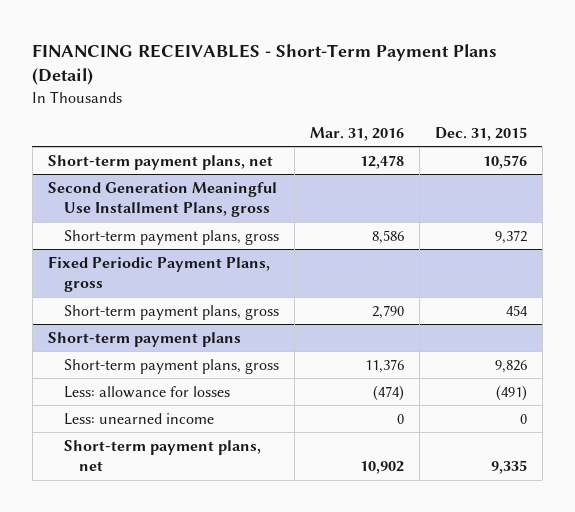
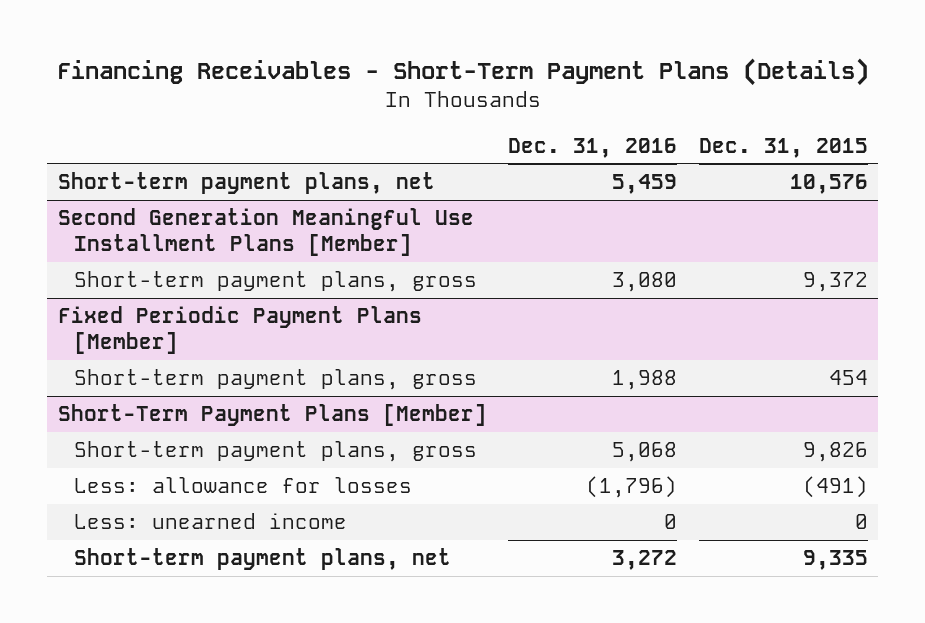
- FINANCING RECEIVABLES - Short-Term Payment Plans (Detail)
+ Financing Receivables - Short-Term Payment Plans (Details)
- | Mar. 31, 2016 | Dec. 31, 2015
+ | Dec. 31, 2016 | Dec. 31, 2015
- Second Generation Meaningful Use Installment Plans, gross
+ Second Generation Meaningful Use Installment Plans [Member]
- Fixed Periodic Payment Plans, gross
+ Fixed Periodic Payment Plans [Member]
- Short-term payment plans
+ Short-Term Payment Plans [Member]

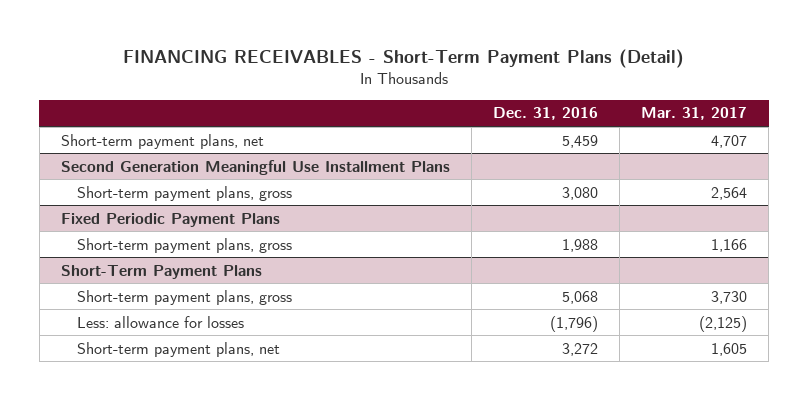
- Financing Receivables - Short-Term Payment Plans (Details)
+ FINANCING RECEIVABLES - Short-Term Payment Plans (Detail)
- | Dec. 31, 2016 | Dec. 31, 2015
+ | Dec. 31, 2016 | Mar. 31, 2017
- Second Generation Meaningful Use Installment Plans [Member]
+ Second Generation Meaningful Use Installment Plans
- Fixed Periodic Payment Plans [Member]
+ Fixed Periodic Payment Plans
- Short-Term Payment Plans [Member]
+ Short-Term Payment Plans
- Less: unearned income | 0 | 0

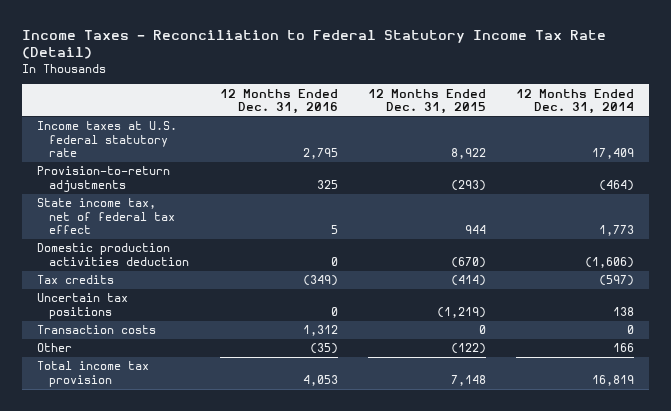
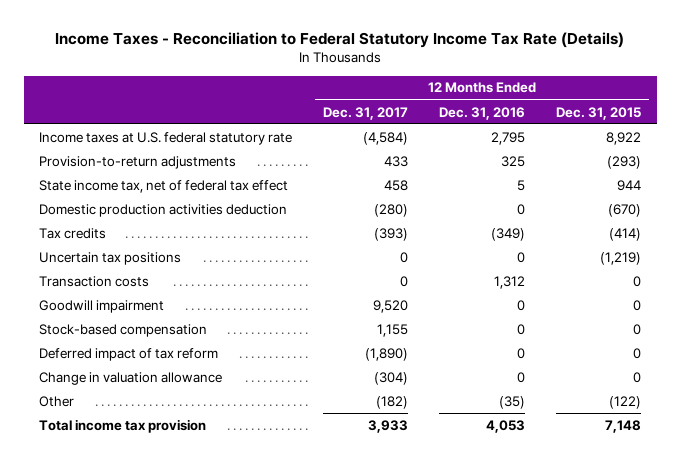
- Income Taxes - Reconciliation to Federal Statutory Income Tax Rate (Detail)
+ Income Taxes - Reconciliation to Federal Statutory Income Tax Rate (Details)
- | 12 Months Ended Dec. 31, 2016 | 12 Months Ended Dec. 31, 2015 | 12 Months Ended Dec. 31, 2014
+ | 12 Months Ended Dec. 31, 2017 | 12 Months Ended Dec. 31, 2016 | 12 Months Ended Dec. 31, 2015
+ Goodwill impairment | 9,520 | 0 | 0
+ Stock-based compensation | 1,155 | 0 | 0
+ Deferred impact of tax reform | (1,890) | 0 | 0
+ Change in valuation allowance | (304) | 0 | 0

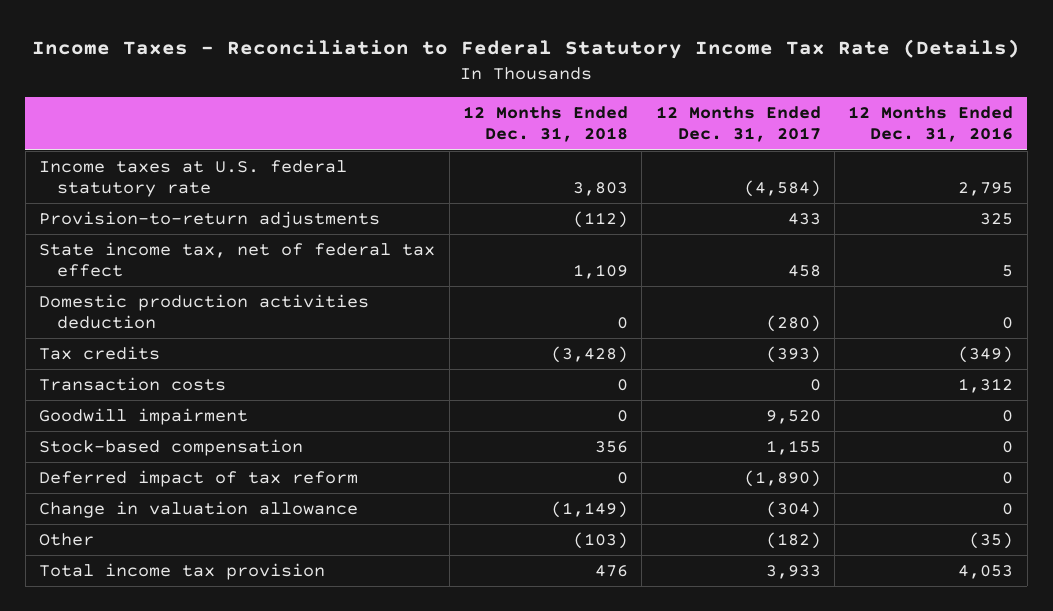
- | 12 Months Ended Dec. 31, 2017 | 12 Months Ended Dec. 31, 2016 | 12 Months Ended Dec. 31, 2015
+ | 12 Months Ended Dec. 31, 2018 | 12 Months Ended Dec. 31, 2017 | 12 Months Ended Dec. 31, 2016
- Uncertain tax positions | 0 | 0 | (1,219)

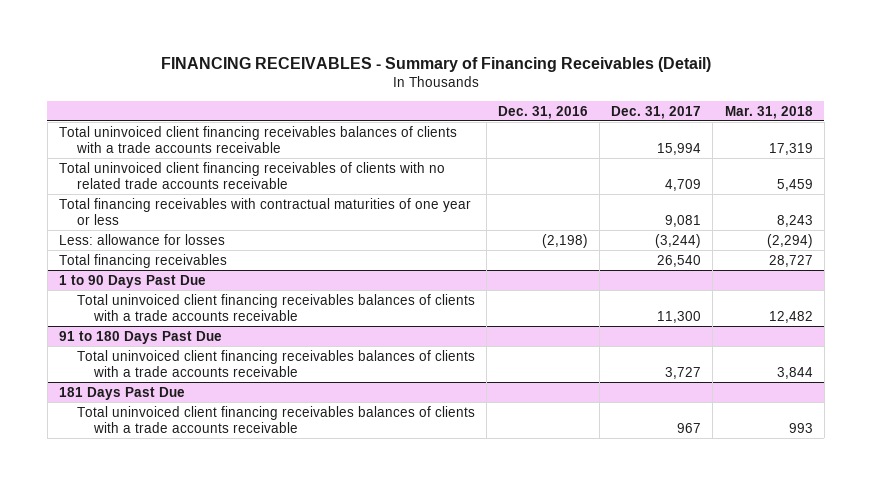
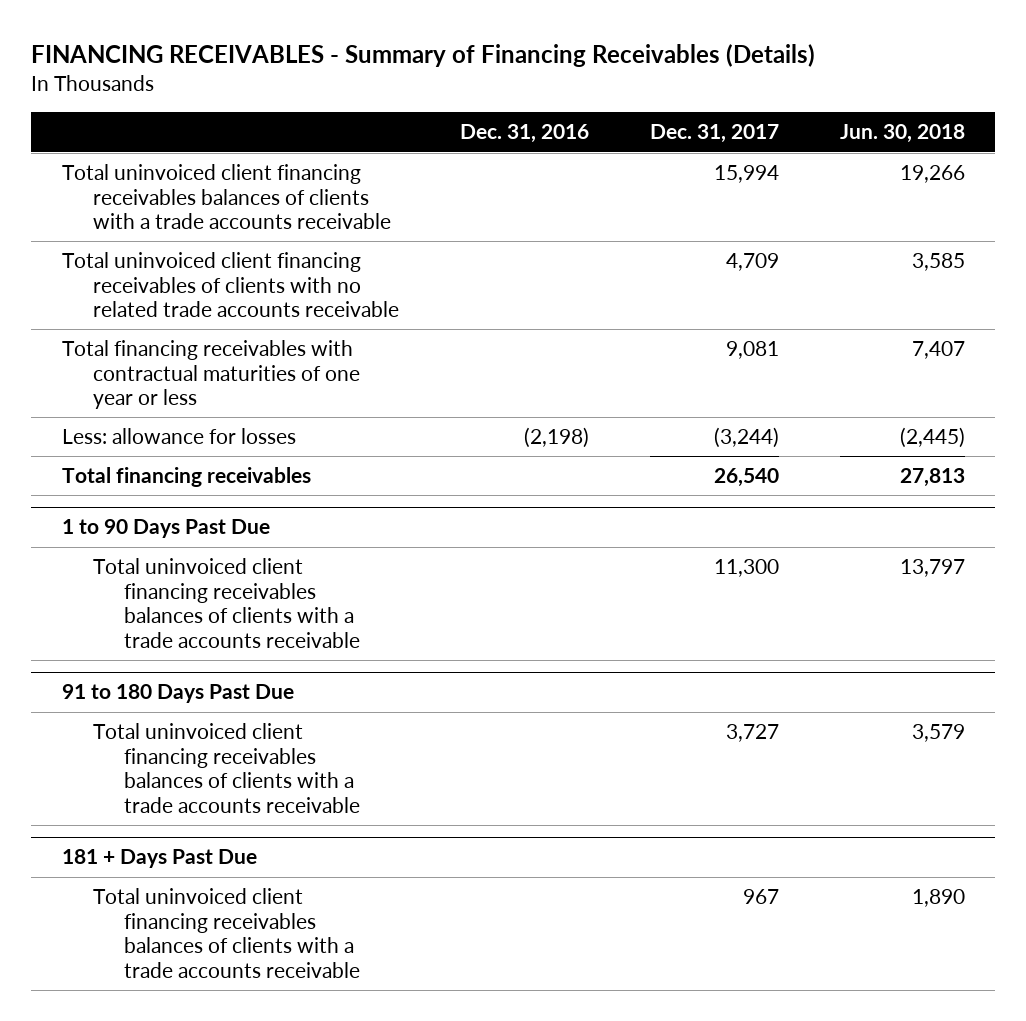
- FINANCING RECEIVABLES - Summary of Financing Receivables (Detail)
+ FINANCING RECEIVABLES - Summary of Financing Receivables (Details)
- | Dec. 31, 2016 | Dec. 31, 2017 | Mar. 31, 2018
+ | Dec. 31, 2016 | Dec. 31, 2017 | Jun. 30, 2018
- 181 Days Past Due
+ 181 + Days Past Due

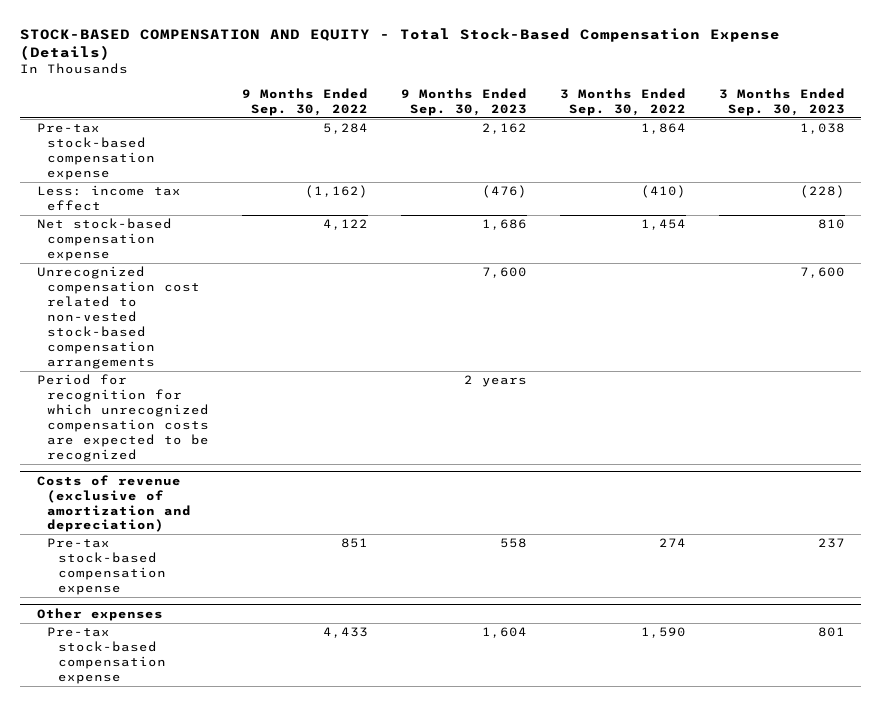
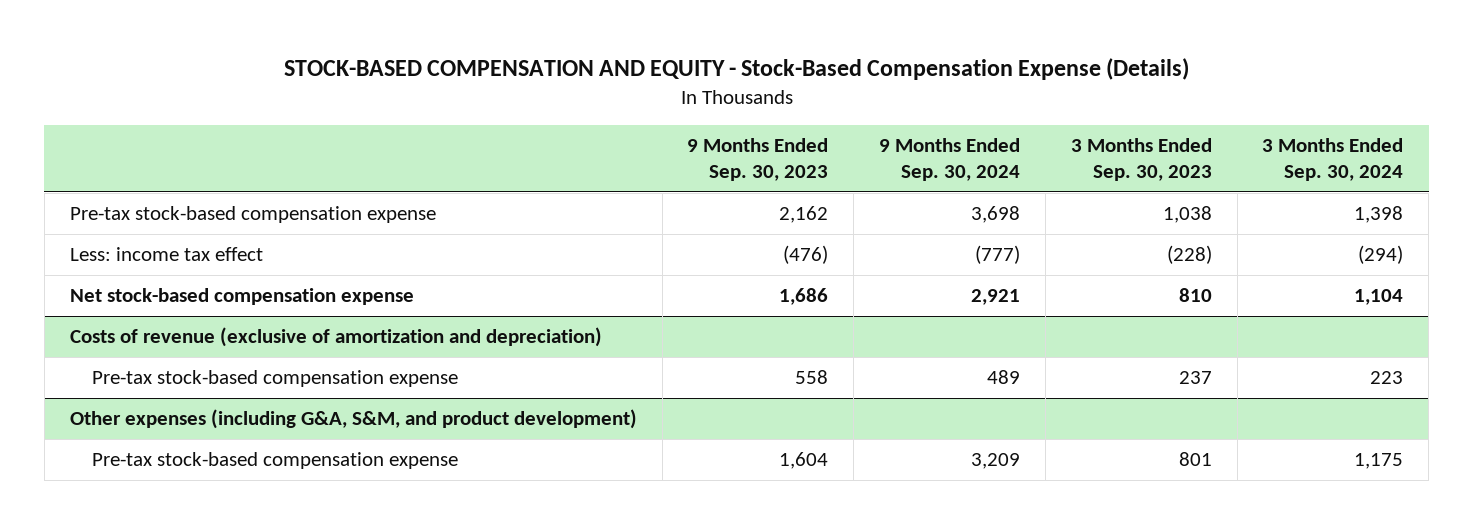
- STOCK-BASED COMPENSATION AND EQUITY - Total Stock-Based Compensation Expense (Details)
+ STOCK-BASED COMPENSATION AND EQUITY - Stock-Based Compensation Expense (Details)
- | 9 Months Ended Sep. 30, 2022 | 9 Months Ended Sep. 30, 2023 | 3 Months Ended Sep. 30, 2022 | 3 Months Ended Sep. 30, 2023
+ | 9 Months Ended Sep. 30, 2023 | 9 Months Ended Sep. 30, 2024 | 3 Months Ended Sep. 30, 2023 | 3 Months Ended Sep. 30, 2024
- Unrecognized compensation cost related to non-vested stock-based compensation arrangements | | 7,600 | | 7,600
- Period for recognition for which unrecognized compensation costs are expected to be recognized | | 2 years | |
- Other expenses
+ Other expenses (including G&A, S&M, and product development)

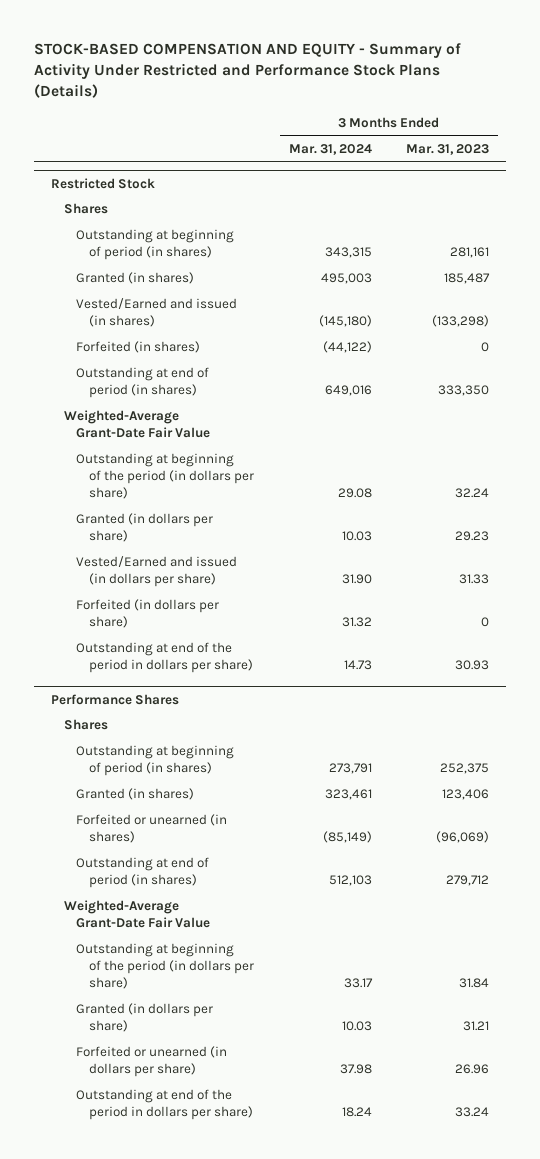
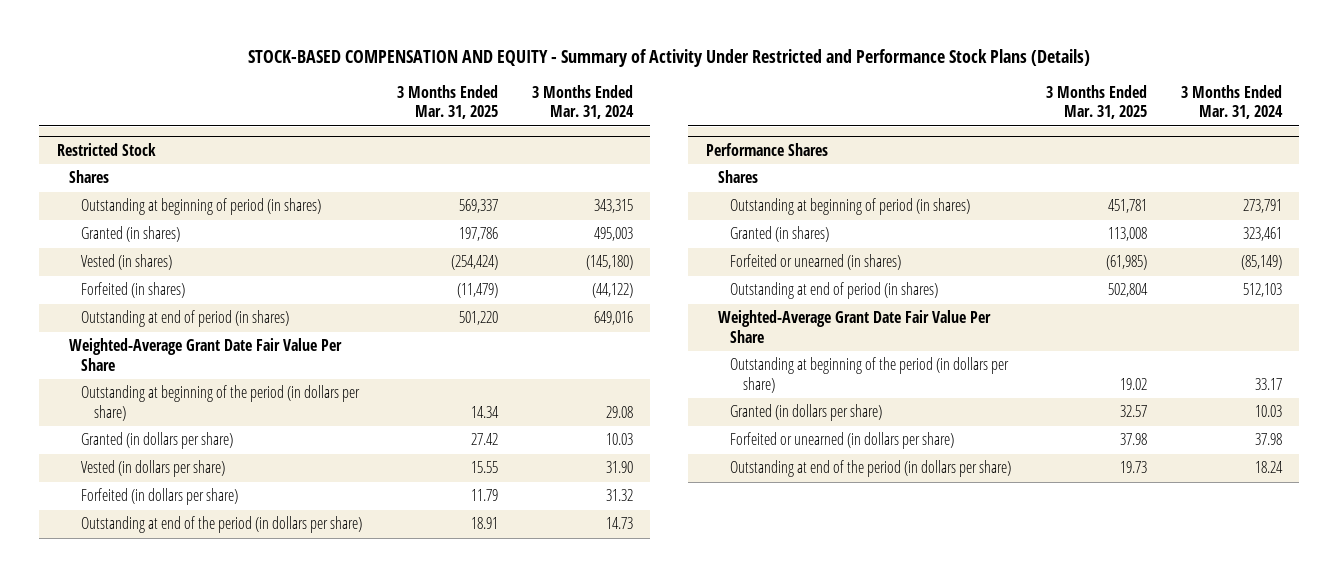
- | 3 Months Ended Mar. 31, 2024 | 3 Months Ended Mar. 31, 2023
+ | 3 Months Ended Mar. 31, 2025 | 3 Months Ended Mar. 31, 2024
@ Restricted Stock
- Vested/Earned and issued (in shares) | (145,180) | (133,298)
+ Vested (in shares) | (254,424) | (145,180)
- Weighted-Average Grant-Date Fair Value
+ Weighted-Average Grant Date Fair Value Per Share
- Vested/Earned and issued (in dollars per share) | 31.90 | 31.33
+ Vested (in dollars per share) | 15.55 | 31.90
- Outstanding at end of the period in dollars per share) | 14.73 | 30.93
+ Outstanding at end of the period (in dollars per share) | 18.91 | 14.73
@ Performance Shares
- Weighted-Average Grant-Date Fair Value
+ Weighted-Average Grant Date Fair Value Per Share
- Outstanding at end of the period in dollars per share) | 18.24 | 33.24
+ Outstanding at end of the period (in dollars per share) | 19.73 | 18.24

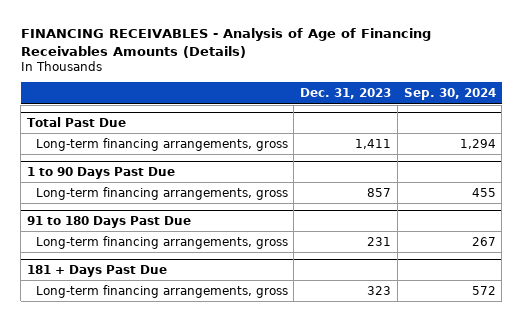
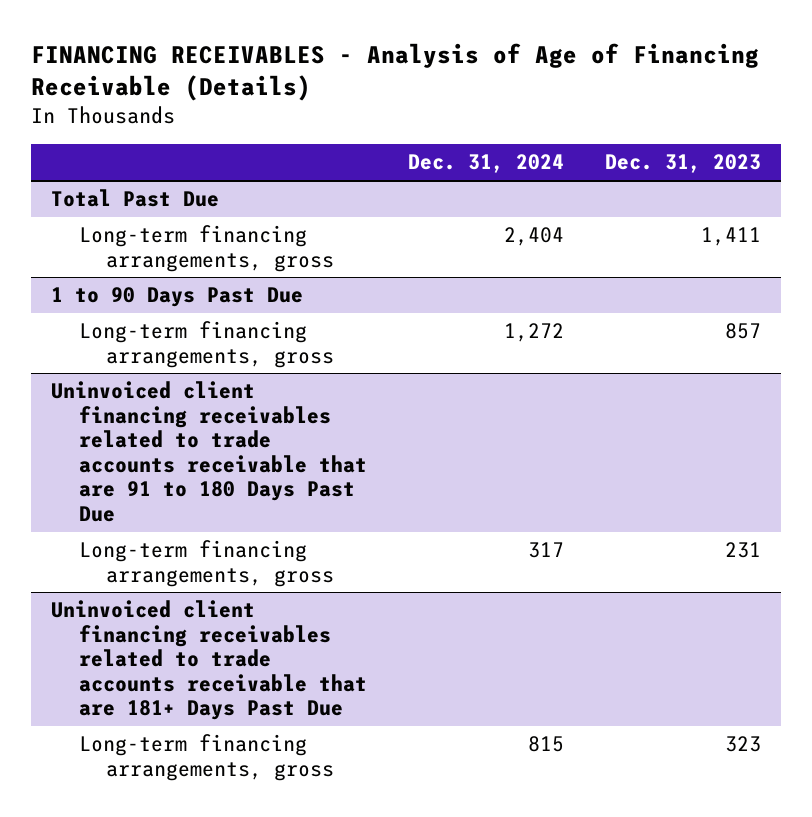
- FINANCING RECEIVABLES - Analysis of Age of Financing Receivables Amounts (Details)
+ FINANCING RECEIVABLES - Analysis of Age of Financing Receivable (Details)
- | Dec. 31, 2023 | Sep. 30, 2024
+ | Dec. 31, 2024 | Dec. 31, 2023
- 91 to 180 Days Past Due
+ Uninvoiced client financing receivables related to trade accounts receivable that are 91 to 180 Days Past Due
- 181 + Days Past Due
+ Uninvoiced client financing receivables related to trade accounts receivable that are 181+ Days Past Due

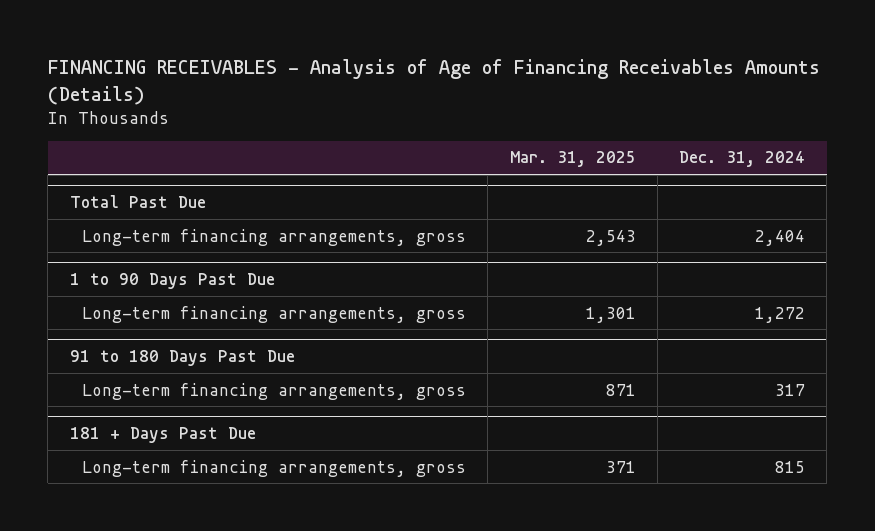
- FINANCING RECEIVABLES - Analysis of Age of Financing Receivable (Details)
+ FINANCING RECEIVABLES - Analysis of Age of Financing Receivables Amounts (Details)
- | Dec. 31, 2024 | Dec. 31, 2023
+ | Mar. 31, 2025 | Dec. 31, 2024
- Uninvoiced client financing receivables related to trade accounts receivable that are 91 to 180 Days Past Due
+ 91 to 180 Days Past Due
- Uninvoiced client financing receivables related to trade accounts receivable that are 181+ Days Past Due
+ 181 + Days Past Due

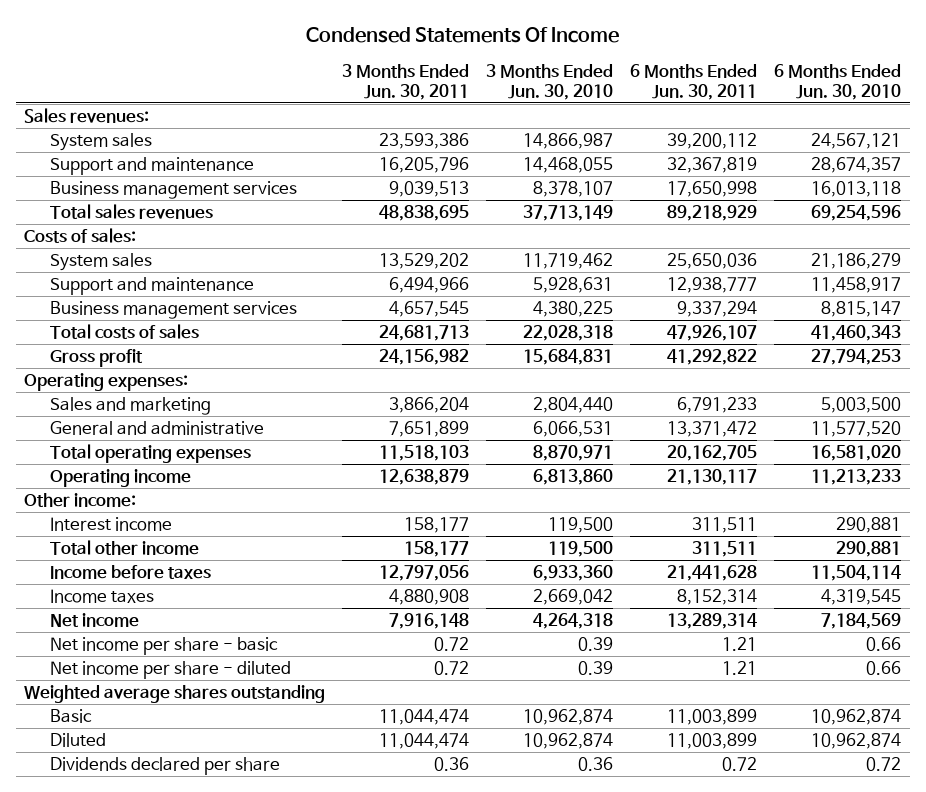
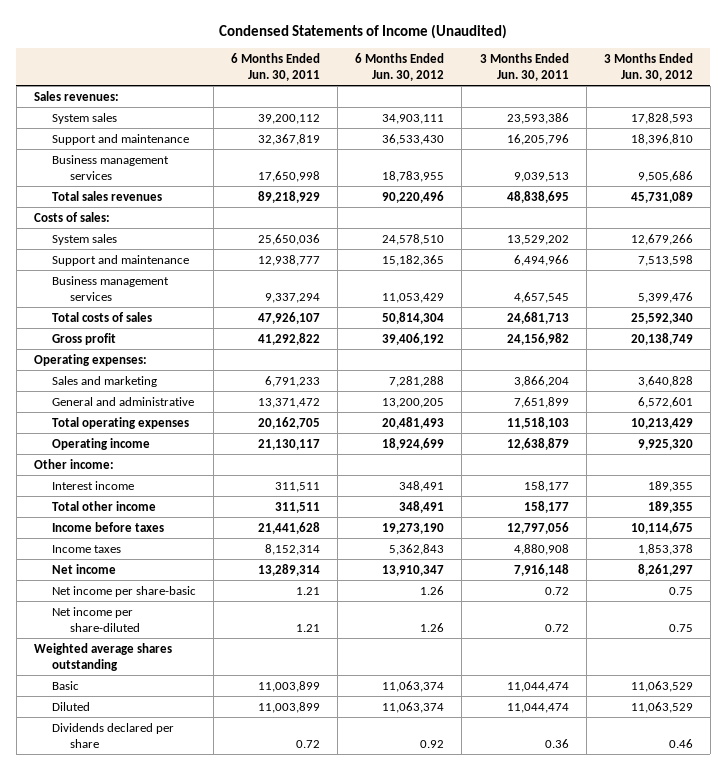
- Condensed Statements Of Income
+ Condensed Statements of Income (Unaudited)
- | 3 Months Ended Jun. 30, 2011 | 3 Months Ended Jun. 30, 2010 | 6 Months Ended Jun. 30, 2011 | 6 Months Ended Jun. 30, 2010
+ | 6 Months Ended Jun. 30, 2011 | 6 Months Ended Jun. 30, 2012 | 3 Months Ended Jun. 30, 2011 | 3 Months Ended Jun. 30, 2012
- Net income per share - basic | 0.72 | 0.39 | 1.21 | 0.66
- Net income per share - diluted | 0.72 | 0.39 | 1.21 | 0.66
+ Net income per share-basic | 1.21 | 1.26 | 0.72 | 0.75
+ Net income per share-diluted | 1.21 | 1.26 | 0.72 | 0.75

